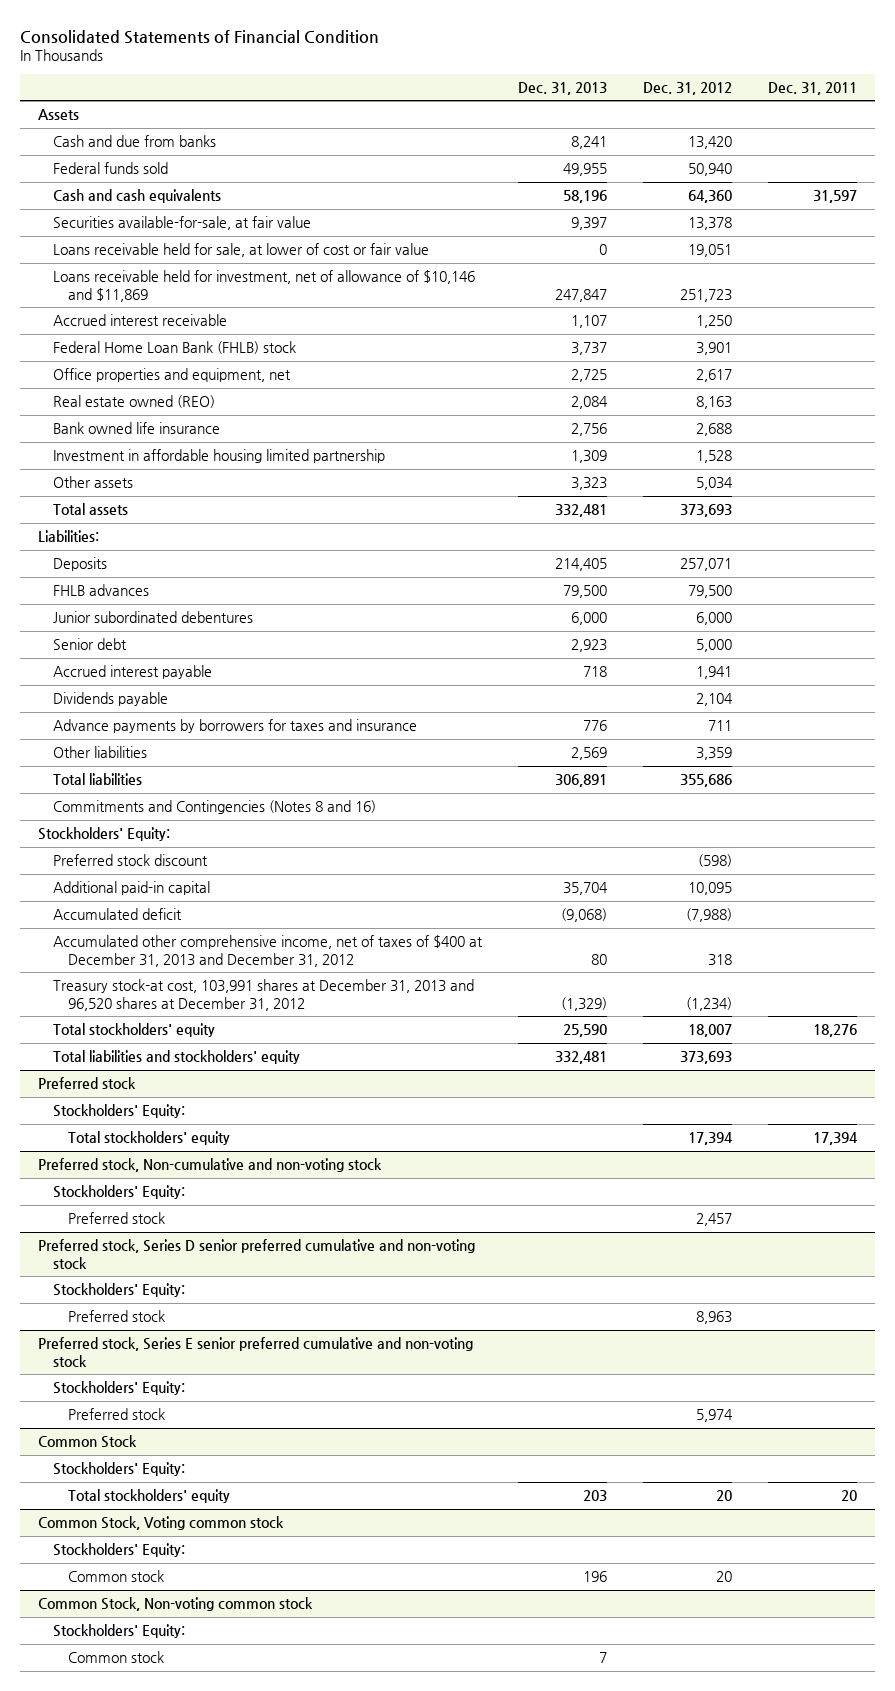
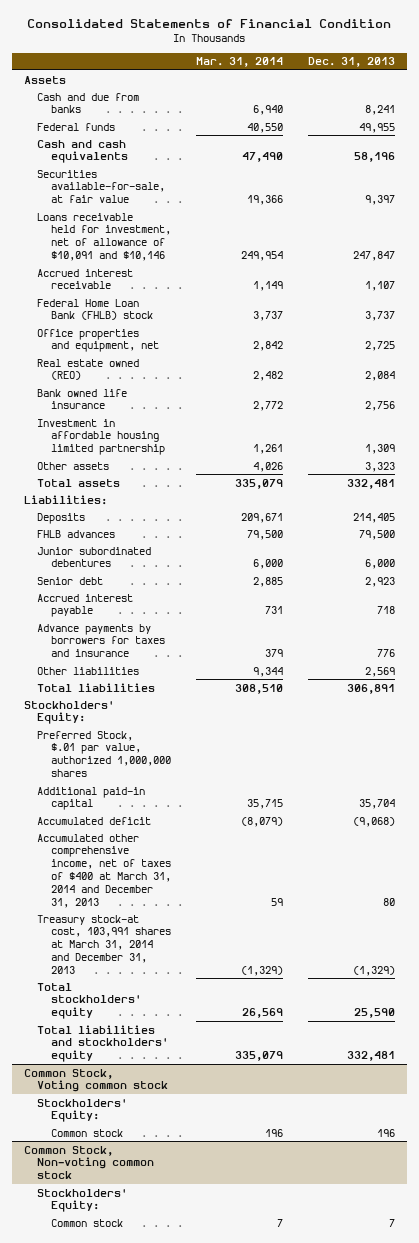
- | Dec. 31, 2013 | Dec. 31, 2012 | Dec. 31, 2011
+ | Mar. 31, 2014 | Dec. 31, 2013
- Federal funds sold | 49,955 | 50,940 |
+ Federal funds | 40,550 | 49,955
- Loans receivable held for sale, at lower of cost or fair value | 0 | 19,051 |
- Loans receivable held for investment, net of allowance of $10,146 and $11,869 | 247,847 | 251,723 |
+ Loans receivable held for investment, net of allowance of $10,091 and $10,146 | 249,954 | 247,847
- Dividends payable | | 2,104 |
- Commitments and Contingencies (Notes 8 and 16)
- Preferred stock discount | | (598) |
+ Preferred Stock, $.01 par value, authorized 1,000,000 shares
- Accumulated other comprehensive income, net of taxes of $400 at December 31, 2013 and December 31, 2012 | 80 | 318 |
- Treasury stock-at cost, 103,991 shares at December 31, 2013 and 96,520 shares at December 31, 2012 | (1,329) | (1,234) |
+ Accumulated other comprehensive income, net of taxes of $400 at March 31, 2014 and December 31, 2013 | 59 | 80
+ Treasury stock-at cost, 103,991 shares at March 31, 2014 and December 31, 2013 | (1,329) | (1,329)
- Preferred stock
- Stockholders' Equity:
- Total stockholders' equity | | 17,394 | 17,394
- Preferred stock, Non-cumulative and non-voting stock
- Stockholders' Equity:
- Preferred stock | | 2,457 |
- Preferred stock, Series D senior preferred cumulative and non-voting stock
- Stockholders' Equity:
- Preferred stock | | 8,963 |
- Preferred stock, Series E senior preferred cumulative and non-voting stock
- Stockholders' Equity:
- Preferred stock | | 5,974 |
- Common Stock
- Stockholders' Equity:
- Total stockholders' equity | 203 | 20 | 20

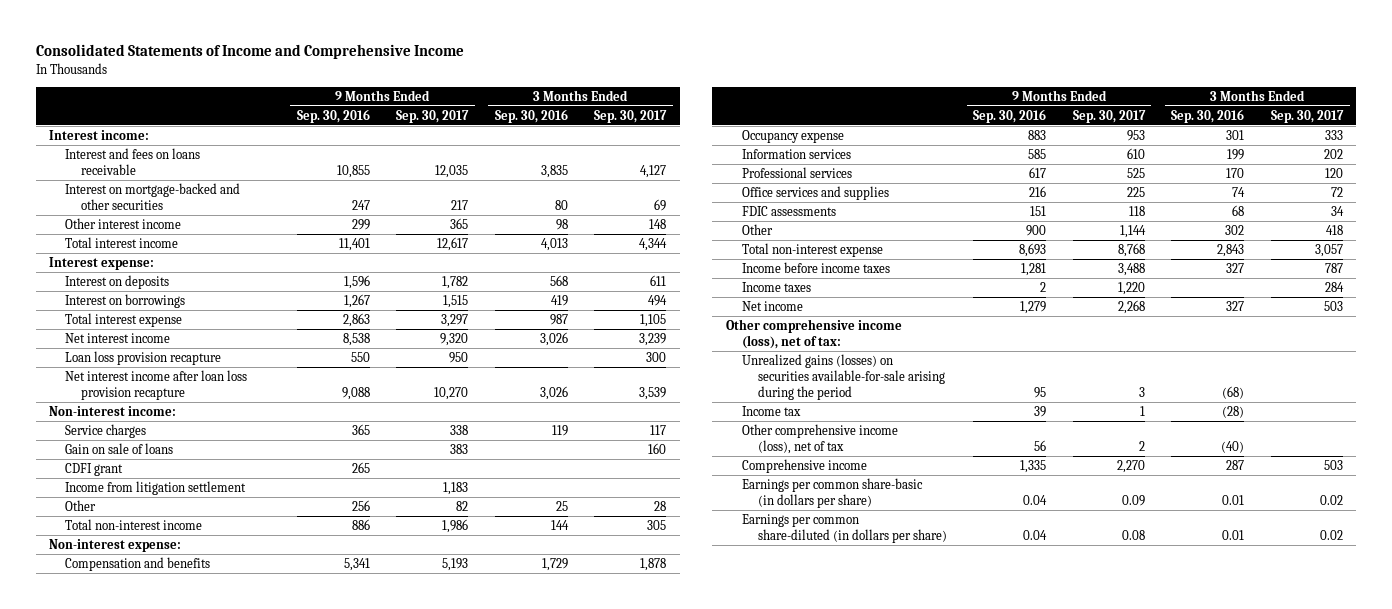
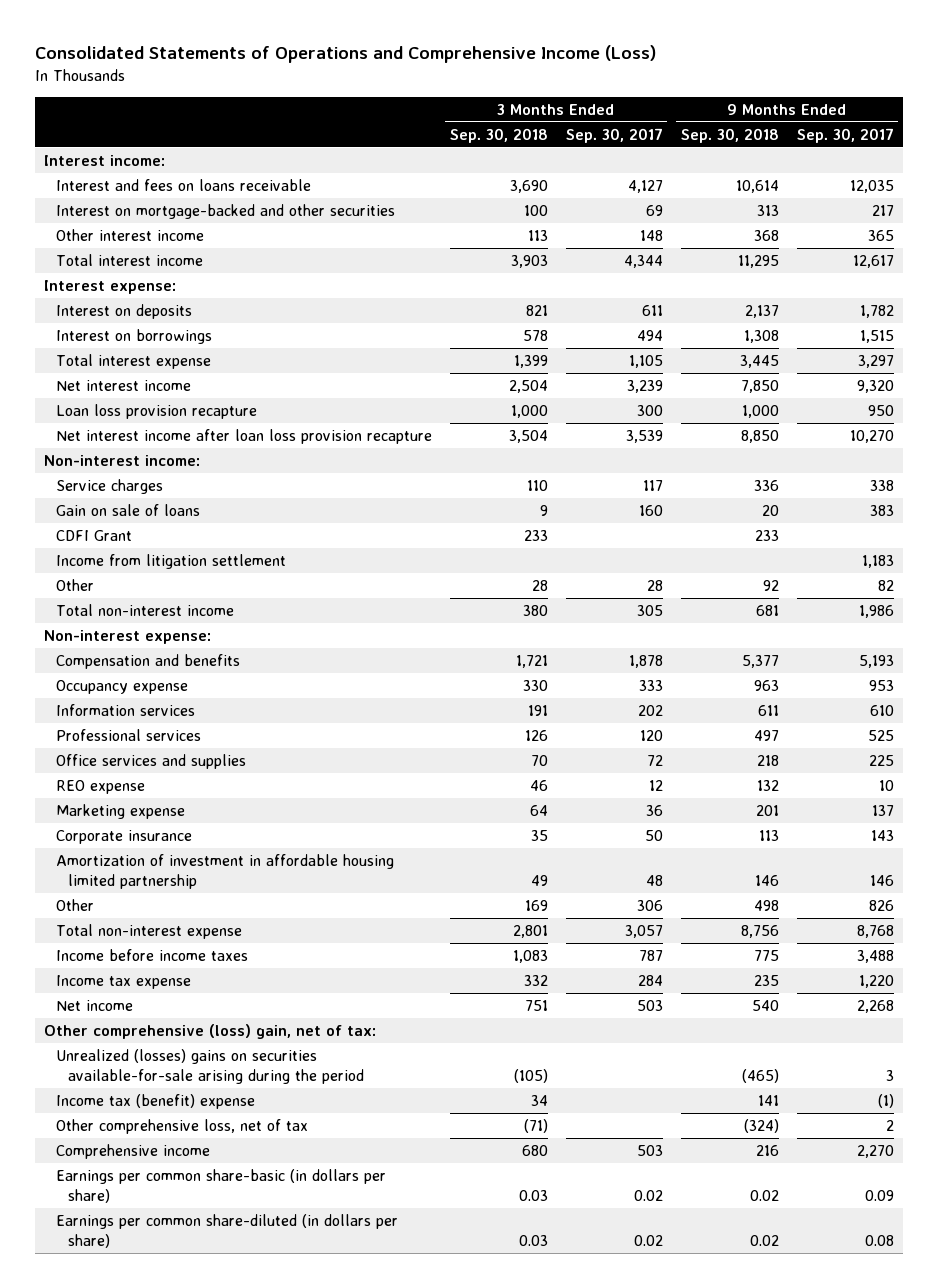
- Consolidated Statements of Income and Comprehensive Income
+ Consolidated Statements of Operations and Comprehensive Income (Loss)
- | 9 Months Ended Sep. 30, 2016 | 9 Months Ended Sep. 30, 2017 | 3 Months Ended Sep. 30, 2016 | 3 Months Ended Sep. 30, 2017
+ | 3 Months Ended Sep. 30, 2018 | 3 Months Ended Sep. 30, 2017 | 9 Months Ended Sep. 30, 2018 | 9 Months Ended Sep. 30, 2017
- CDFI grant | 265 | | |
+ CDFI Grant | 233 | | 233 |
- FDIC assessments | 151 | 118 | 68 | 34
- Other | 900 | 1,144 | 302 | 418
+ REO expense | 46 | 12 | 132 | 10
+ Marketing expense | 64 | 36 | 201 | 137
+ Corporate insurance | 35 | 50 | 113 | 143
+ Amortization of investment in affordable housing limited partnership | 49 | 48 | 146 | 146
+ Other | 169 | 306 | 498 | 826
- Income taxes | 2 | 1,220 | | 284
+ Income tax expense | 332 | 284 | 235 | 1,220
- Other comprehensive income (loss), net of tax:
- Unrealized gains (losses) on securities available-for-sale arising during the period | 95 | 3 | (68) |
- Income tax | 39 | 1 | (28) |
- Other comprehensive income (loss), net of tax | 56 | 2 | (40) |
+ Other comprehensive (loss) gain, net of tax:
+ Unrealized (losses) gains on securities available-for-sale arising during the period | (105) | | (465) | 3
+ Income tax (benefit) expense | 34 | | 141 | (1)
+ Other comprehensive loss, net of tax | (71) | | (324) | 2

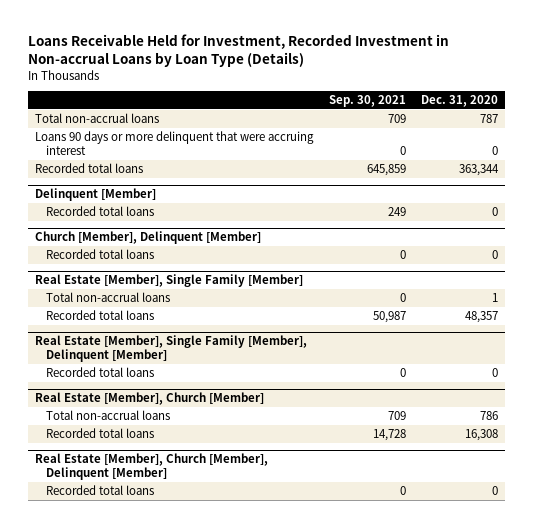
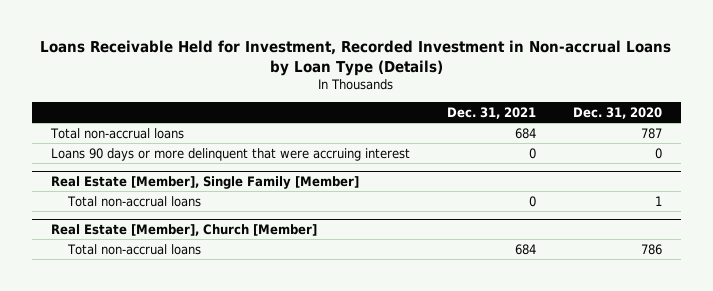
- | Sep. 30, 2021 | Dec. 31, 2020
+ | Dec. 31, 2021 | Dec. 31, 2020
- Recorded total loans | 645,859 | 363,344
- Delinquent [Member]
- Recorded total loans | 249 | 0
- Church [Member], Delinquent [Member]
- Recorded total loans | 0 | 0
@ Real Estate [Member], Single Family [Member]
- Recorded total loans | 50,987 | 48,357
- Real Estate [Member], Single Family [Member], Delinquent [Member]
- Recorded total loans | 0 | 0
@ Real Estate [Member], Church [Member]
- Recorded total loans | 14,728 | 16,308
- Real Estate [Member], Church [Member], Delinquent [Member]
- Recorded total loans | 0 | 0

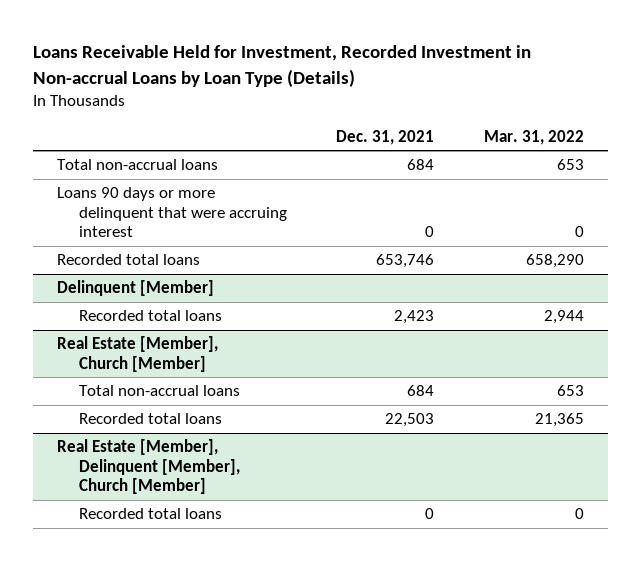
- | Dec. 31, 2021 | Dec. 31, 2020
+ | Dec. 31, 2021 | Mar. 31, 2022
- Real Estate [Member], Single Family [Member]
- Total non-accrual loans | 0 | 1
+ Recorded total loans | 653,746 | 658,290
+ Delinquent [Member]
+ Recorded total loans | 2,423 | 2,944
@ Real Estate [Member], Church [Member]
+ Recorded total loans | 22,503 | 21,365
+ Real Estate [Member], Delinquent [Member], Church [Member]
+ Recorded total loans | 0 | 0

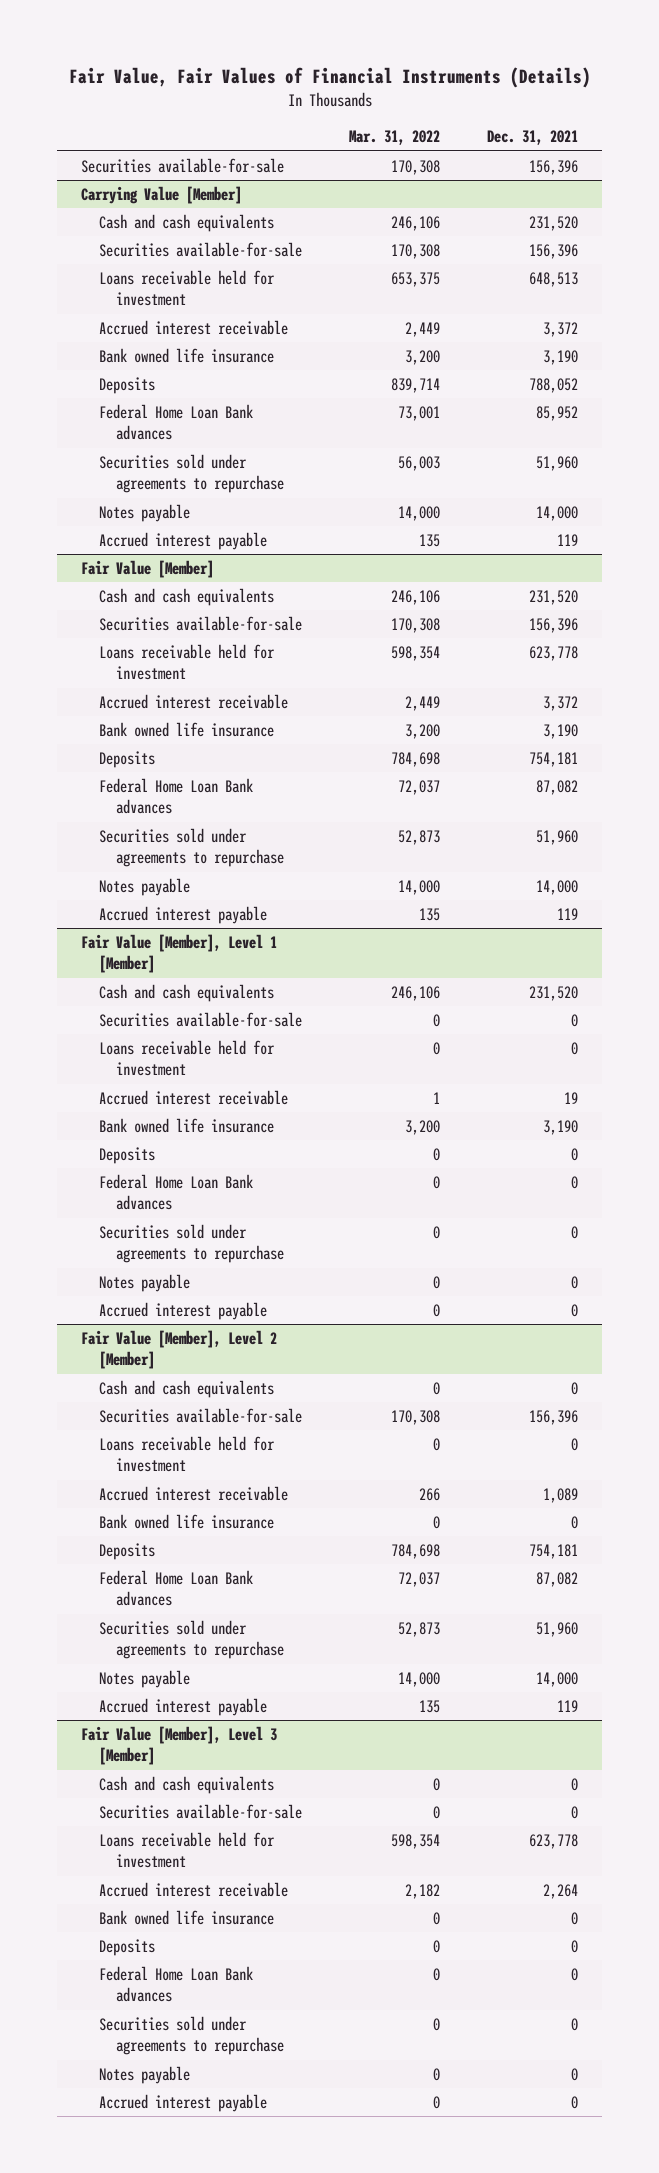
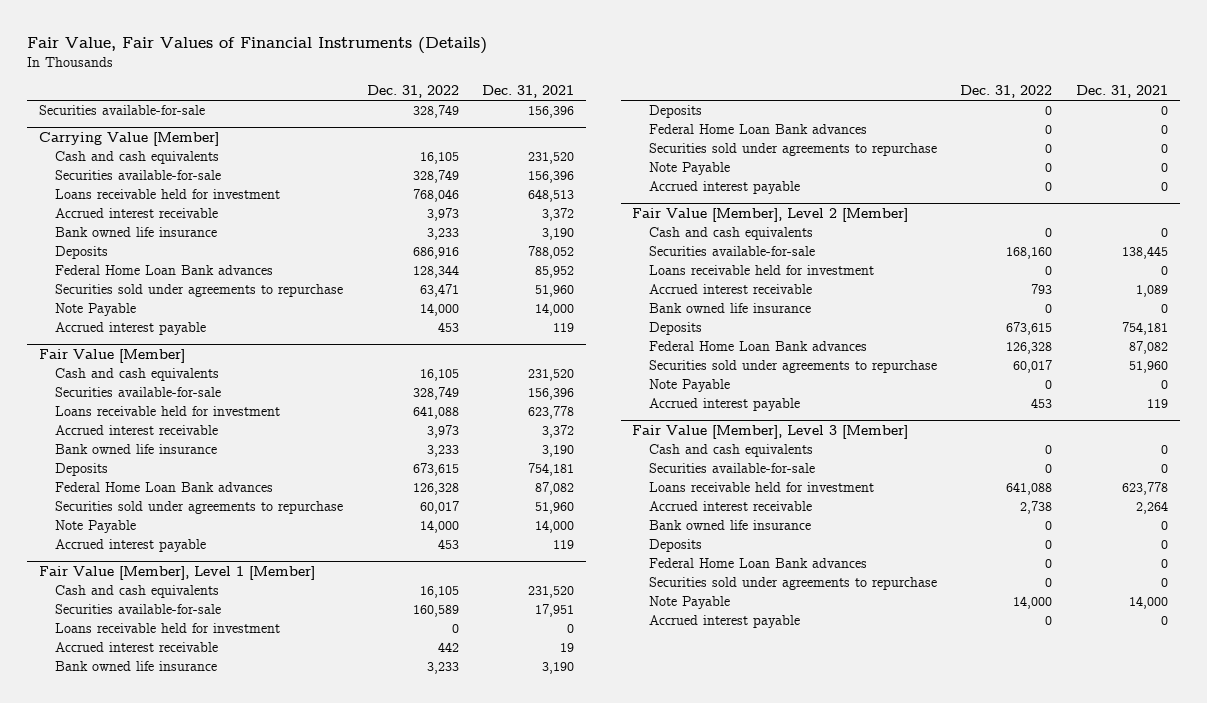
- | Mar. 31, 2022 | Dec. 31, 2021
+ | Dec. 31, 2022 | Dec. 31, 2021
@ Carrying Value [Member]
- Notes payable | 14,000 | 14,000
+ Note Payable | 14,000 | 14,000
@ Fair Value [Member]
- Notes payable | 14,000 | 14,000
+ Note Payable | 14,000 | 14,000
@ Fair Value [Member], Level 1 [Member]
- Securities available-for-sale | 0 | 0
+ Securities available-for-sale | 160,589 | 17,951
- Notes payable | 0 | 0
+ Note Payable | 0 | 0
@ Fair Value [Member], Level 2 [Member]
- Securities available-for-sale | 170,308 | 156,396
+ Securities available-for-sale | 168,160 | 138,445
- Notes payable | 14,000 | 14,000
+ Note Payable | 0 | 0
@ Fair Value [Member], Level 3 [Member]
- Notes payable | 0 | 0
+ Note Payable | 14,000 | 14,000

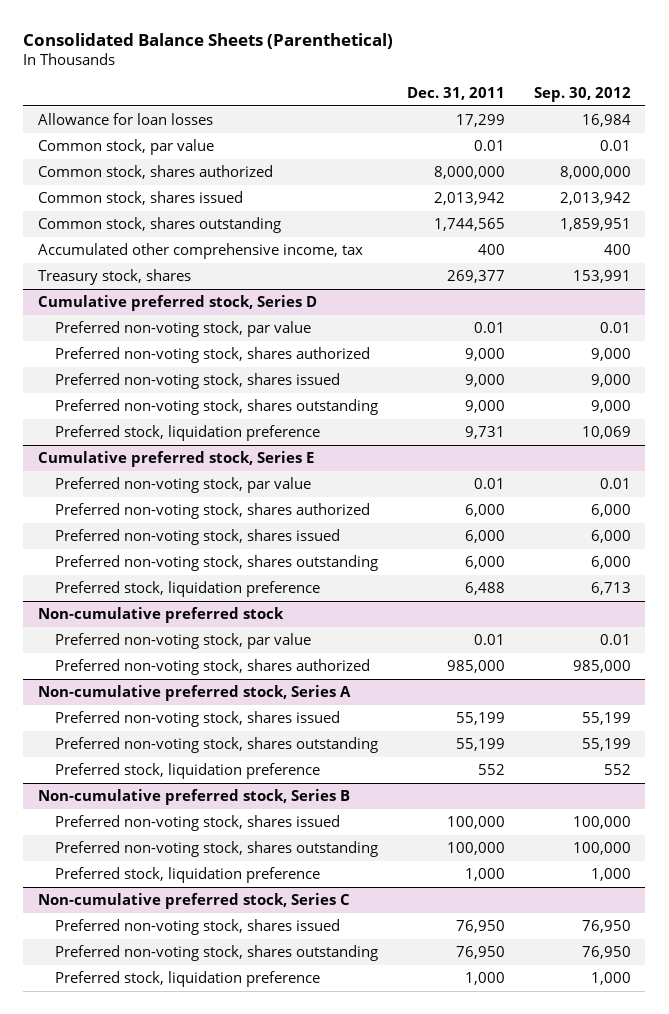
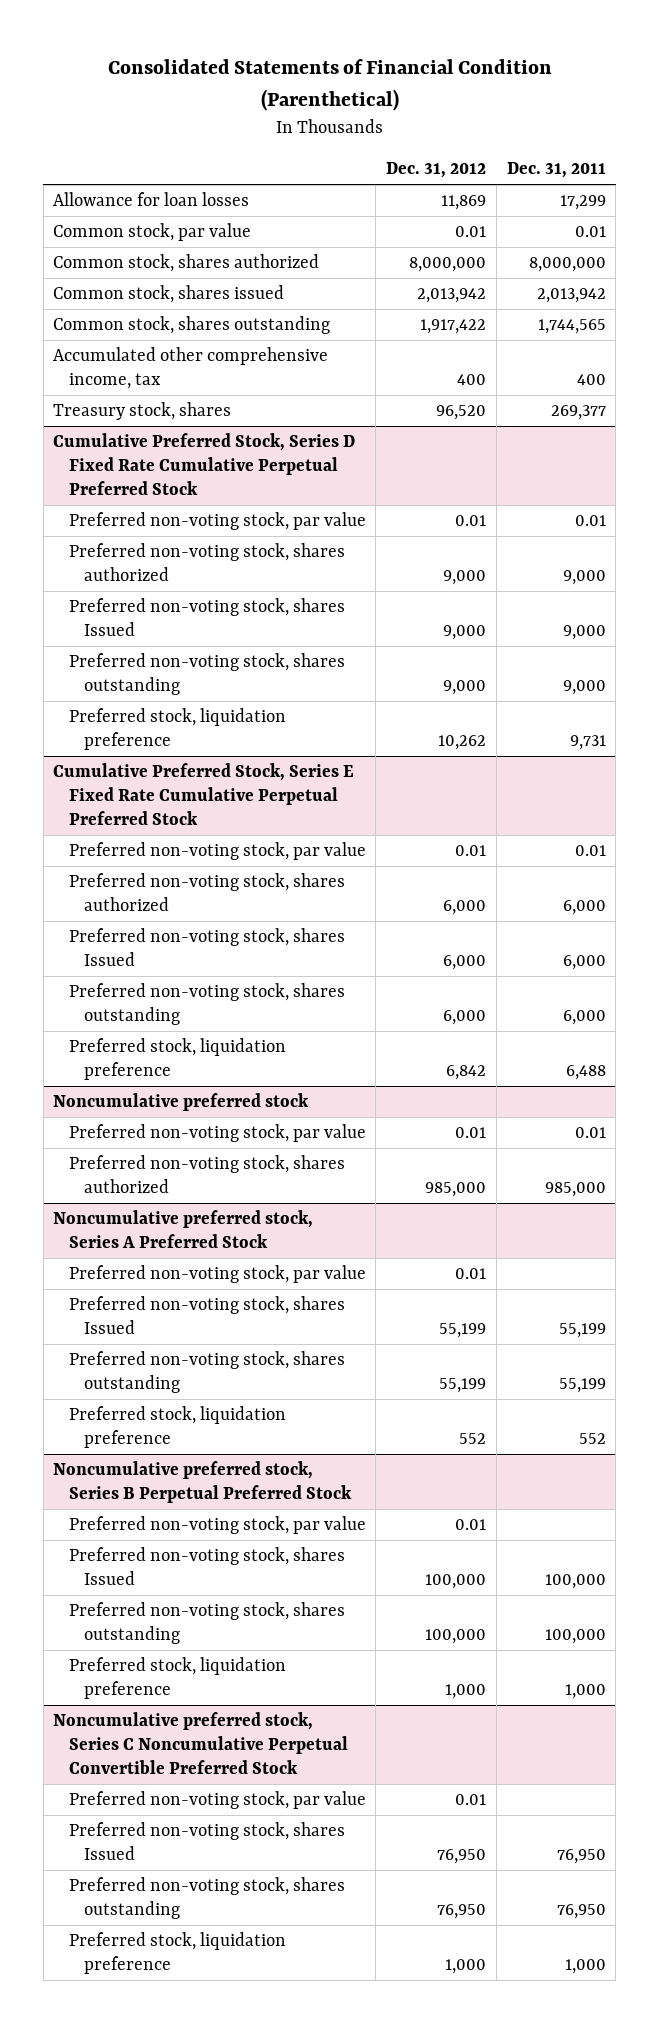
- Consolidated Balance Sheets (Parenthetical)
+ Consolidated Statements of Financial Condition (Parenthetical)
- | Dec. 31, 2011 | Sep. 30, 2012
+ | Dec. 31, 2012 | Dec. 31, 2011
- Cumulative preferred stock, Series D
+ Cumulative Preferred Stock, Series D Fixed Rate Cumulative Perpetual Preferred Stock
- Preferred non-voting stock, shares issued | 9,000 | 9,000
+ Preferred non-voting stock, shares Issued | 9,000 | 9,000
- Cumulative preferred stock, Series E
+ Cumulative Preferred Stock, Series E Fixed Rate Cumulative Perpetual Preferred Stock
- Preferred non-voting stock, shares issued | 6,000 | 6,000
+ Preferred non-voting stock, shares Issued | 6,000 | 6,000
- Non-cumulative preferred stock
+ Noncumulative preferred stock
- Non-cumulative preferred stock, Series A
- Preferred non-voting stock, shares issued | 55,199 | 55,199
+ Noncumulative preferred stock, Series A Preferred Stock
+ Preferred non-voting stock, par value | 0.01 |
+ Preferred non-voting stock, shares Issued | 55,199 | 55,199
- Non-cumulative preferred stock, Series B
- Preferred non-voting stock, shares issued | 100,000 | 100,000
+ Noncumulative preferred stock, Series B Perpetual Preferred Stock
+ Preferred non-voting stock, par value | 0.01 |
+ Preferred non-voting stock, shares Issued | 100,000 | 100,000
- Non-cumulative preferred stock, Series C
- Preferred non-voting stock, shares issued | 76,950 | 76,950
+ Noncumulative preferred stock, Series C Noncumulative Perpetual Convertible Preferred Stock
+ Preferred non-voting stock, par value | 0.01 |
+ Preferred non-voting stock, shares Issued | 76,950 | 76,950

